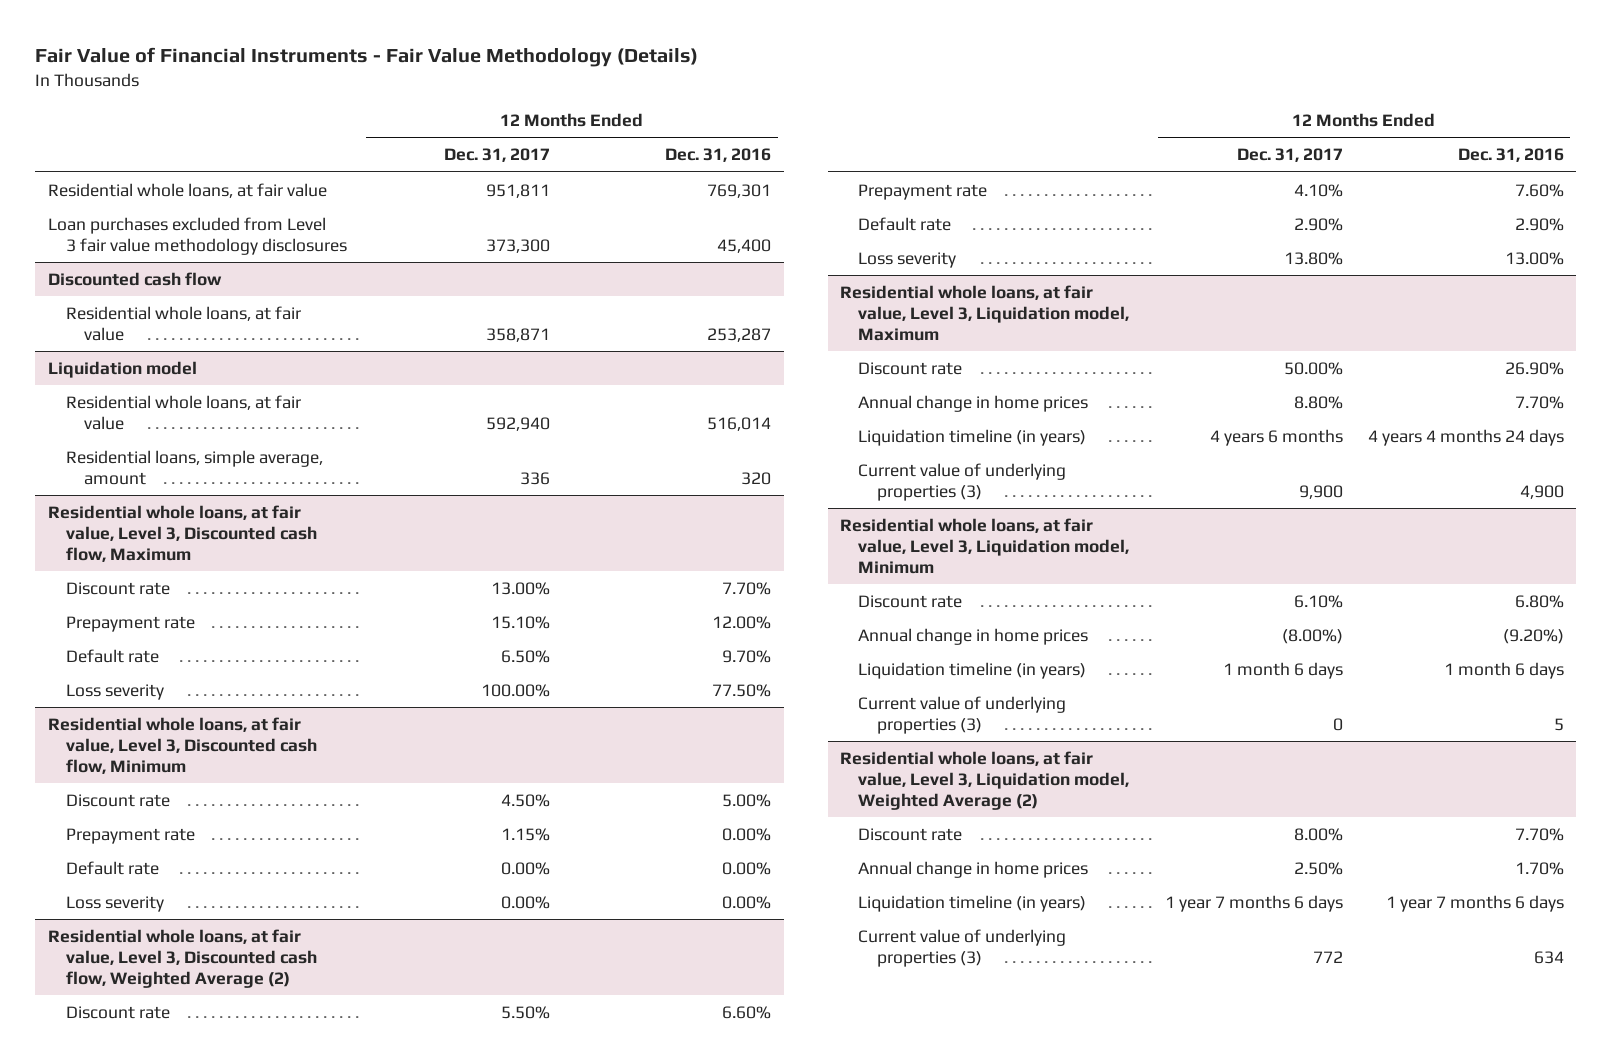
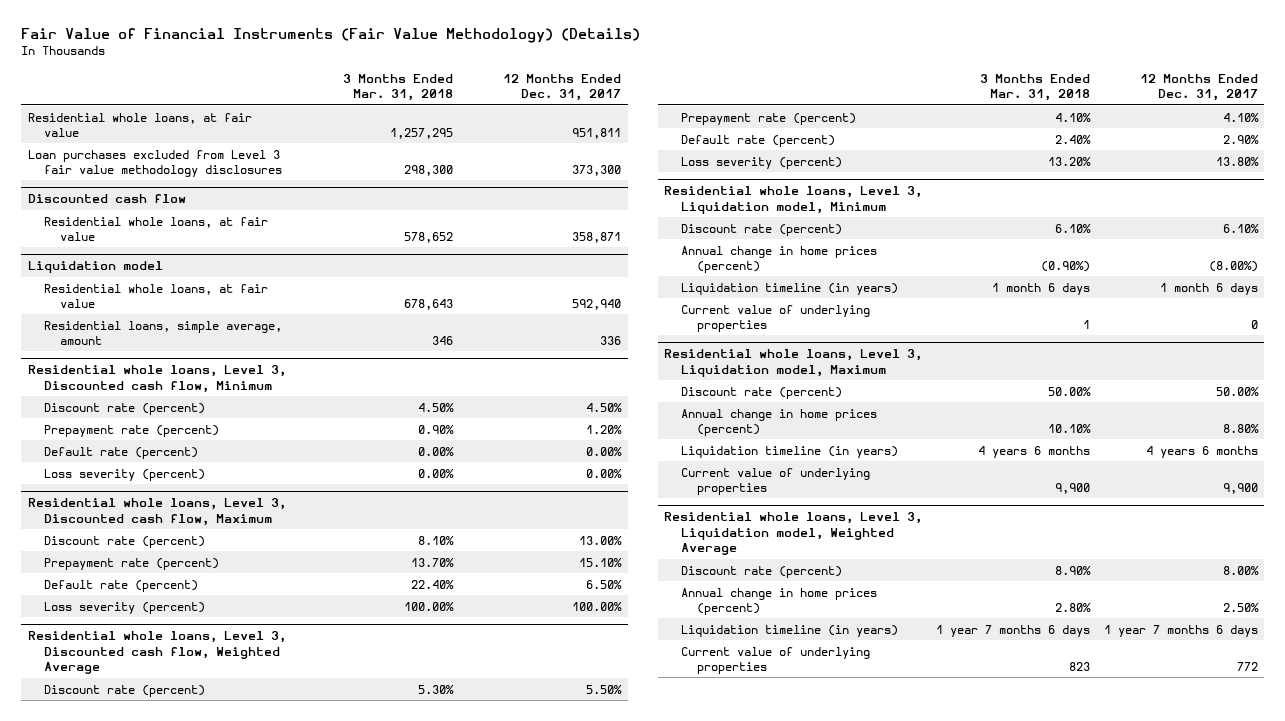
- Fair Value of Financial Instruments - Fair Value Methodology (Details)
+ Fair Value of Financial Instruments (Fair Value Methodology) (Details)
- | 12 Months Ended Dec. 31, 2017 | 12 Months Ended Dec. 31, 2016
+ | 3 Months Ended Mar. 31, 2018 | 12 Months Ended Dec. 31, 2017
- Residential whole loans, at fair value, Level 3, Discounted cash flow, Maximum
- Discount rate | 13.00% | 7.70%
- Prepayment rate | 15.10% | 12.00%
- Default rate | 6.50% | 9.70%
- Loss severity | 100.00% | 77.50%
- Residential whole loans, at fair value, Level 3, Discounted cash flow, Minimum
- Discount rate | 4.50% | 5.00%
- Prepayment rate | 1.15% | 0.00%
- Default rate | 0.00% | 0.00%
- Loss severity | 0.00% | 0.00%
- Residential whole loans, at fair value, Level 3, Discounted cash flow, Weighted Average (2)
- Discount rate | 5.50% | 6.60%
- Prepayment rate | 4.10% | 7.60%
- Default rate | 2.90% | 2.90%
- Loss severity | 13.80% | 13.00%
- Residential whole loans, at fair value, Level 3, Liquidation model, Maximum
- Discount rate | 50.00% | 26.90%
- Annual change in home prices | 8.80% | 7.70%
- Liquidation timeline (in years) | 4 years 6 months | 4 years 4 months 24 days
- Current value of underlying properties (3) | 9,900 | 4,900
- Residential whole loans, at fair value, Level 3, Liquidation model, Minimum
- Discount rate | 6.10% | 6.80%
- Annual change in home prices | (8.00%) | (9.20%)
+ Residential whole loans, Level 3, Discounted cash flow, Minimum
+ Discount rate (percent) | 4.50% | 4.50%
+ Prepayment rate (percent) | 0.90% | 1.20%
+ Default rate (percent) | 0.00% | 0.00%
+ Loss severity (percent) | 0.00% | 0.00%
+ Residential whole loans, Level 3, Discounted cash flow, Maximum
+ Discount rate (percent) | 8.10% | 13.00%
+ Prepayment rate (percent) | 13.70% | 15.10%
+ Default rate (percent) | 22.40% | 6.50%
+ Loss severity (percent) | 100.00% | 100.00%
+ Residential whole loans, Level 3, Discounted cash flow, Weighted Average
+ Discount rate (percent) | 5.30% | 5.50%
+ Prepayment rate (percent) | 4.10% | 4.10%
+ Default rate (percent) | 2.40% | 2.90%
+ Loss severity (percent) | 13.20% | 13.80%
+ Residential whole loans, Level 3, Liquidation model, Minimum
+ Discount rate (percent) | 6.10% | 6.10%
+ Annual change in home prices (percent) | (0.90%) | (8.00%)
- Current value of underlying properties (3) | 0 | 5
- Residential whole loans, at fair value, Level 3, Liquidation model, Weighted Average (2)
- Discount rate | 8.00% | 7.70%
- Annual change in home prices | 2.50% | 1.70%
+ Current value of underlying properties | 1 | 0
+ Residential whole loans, Level 3, Liquidation model, Maximum
+ Discount rate (percent) | 50.00% | 50.00%
+ Annual change in home prices (percent) | 10.10% | 8.80%
+ Liquidation timeline (in years) | 4 years 6 months | 4 years 6 months
+ Current value of underlying properties | 9,900 | 9,900
+ Residential whole loans, Level 3, Liquidation model, Weighted Average
+ Discount rate (percent) | 8.90% | 8.00%
+ Annual change in home prices (percent) | 2.80% | 2.50%
- Current value of underlying properties (3) | 772 | 634
+ Current value of underlying properties | 823 | 772

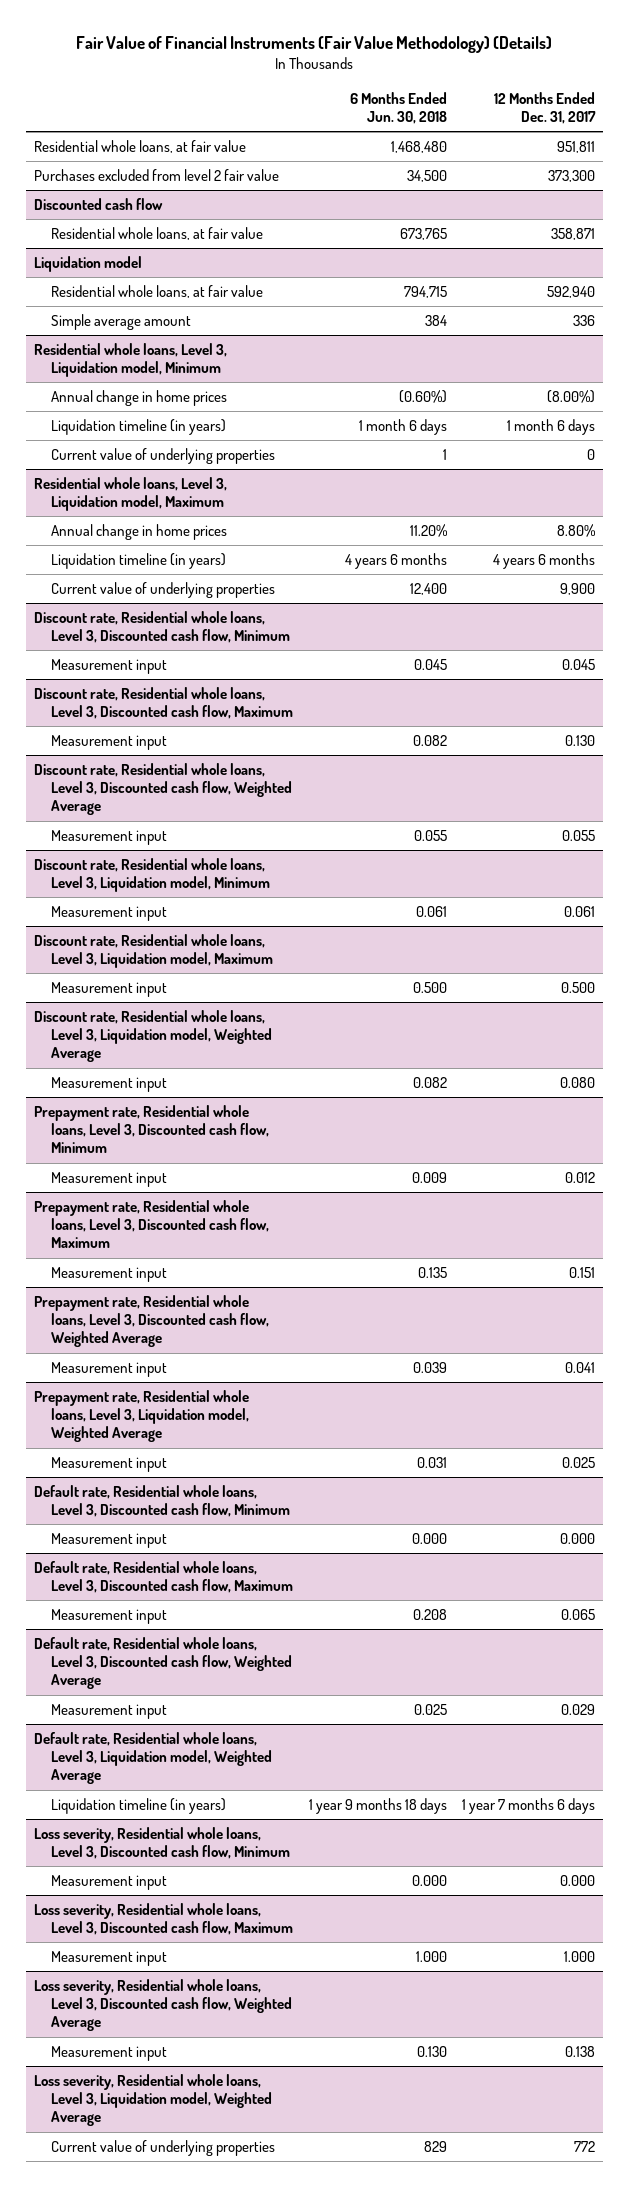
- | 3 Months Ended Mar. 31, 2018 | 12 Months Ended Dec. 31, 2017
+ | 6 Months Ended Jun. 30, 2018 | 12 Months Ended Dec. 31, 2017
- Loan purchases excluded from Level 3 fair value methodology disclosures | 298,300 | 373,300
+ Purchases excluded from level 2 fair value | 34,500 | 373,300
@ Liquidation model
- Residential loans, simple average, amount | 346 | 336
- Residential whole loans, Level 3, Discounted cash flow, Minimum
- Discount rate (percent) | 4.50% | 4.50%
- Prepayment rate (percent) | 0.90% | 1.20%
- Default rate (percent) | 0.00% | 0.00%
- Loss severity (percent) | 0.00% | 0.00%
- Residential whole loans, Level 3, Discounted cash flow, Maximum
- Discount rate (percent) | 8.10% | 13.00%
- Prepayment rate (percent) | 13.70% | 15.10%
- Default rate (percent) | 22.40% | 6.50%
- Loss severity (percent) | 100.00% | 100.00%
- Residential whole loans, Level 3, Discounted cash flow, Weighted Average
- Discount rate (percent) | 5.30% | 5.50%
- Prepayment rate (percent) | 4.10% | 4.10%
- Default rate (percent) | 2.40% | 2.90%
- Loss severity (percent) | 13.20% | 13.80%
@ Liquidation model
+ Simple average amount | 384 | 336
@ Residential whole loans, Level 3, Liquidation model, Minimum
- Discount rate (percent) | 6.10% | 6.10%
- Annual change in home prices (percent) | (0.90%) | (8.00%)
+ Annual change in home prices | (0.60%) | (8.00%)
@ Residential whole loans, Level 3, Liquidation model, Maximum
- Discount rate (percent) | 50.00% | 50.00%
- Annual change in home prices (percent) | 10.10% | 8.80%
+ Annual change in home prices | 11.20% | 8.80%
- Residential whole loans, Level 3, Liquidation model, Weighted Average
- Discount rate (percent) | 8.90% | 8.00%
- Annual change in home prices (percent) | 2.80% | 2.50%
+ Discount rate, Residential whole loans, Level 3, Discounted cash flow, Minimum
+ Measurement input | 0.045 | 0.045
+ Discount rate, Residential whole loans, Level 3, Discounted cash flow, Maximum
+ Measurement input | 0.082 | 0.130
+ Discount rate, Residential whole loans, Level 3, Discounted cash flow, Weighted Average
+ Measurement input | 0.055 | 0.055
+ Discount rate, Residential whole loans, Level 3, Liquidation model, Minimum
+ Measurement input | 0.061 | 0.061
+ Discount rate, Residential whole loans, Level 3, Liquidation model, Maximum
+ Measurement input | 0.500 | 0.500
+ Discount rate, Residential whole loans, Level 3, Liquidation model, Weighted Average
+ Measurement input | 0.082 | 0.080
+ Prepayment rate, Residential whole loans, Level 3, Discounted cash flow, Minimum
+ Measurement input | 0.009 | 0.012
+ Prepayment rate, Residential whole loans, Level 3, Discounted cash flow, Maximum
+ Measurement input | 0.135 | 0.151
+ Prepayment rate, Residential whole loans, Level 3, Discounted cash flow, Weighted Average
+ Measurement input | 0.039 | 0.041
+ Prepayment rate, Residential whole loans, Level 3, Liquidation model, Weighted Average
+ Measurement input | 0.031 | 0.025
+ Default rate, Residential whole loans, Level 3, Discounted cash flow, Minimum
+ Measurement input | 0.000 | 0.000
+ Default rate, Residential whole loans, Level 3, Discounted cash flow, Maximum
+ Measurement input | 0.208 | 0.065
+ Default rate, Residential whole loans, Level 3, Discounted cash flow, Weighted Average
+ Measurement input | 0.025 | 0.029
+ Default rate, Residential whole loans, Level 3, Liquidation model, Weighted Average
+ Loss severity, Residential whole loans, Level 3, Discounted cash flow, Minimum
+ Measurement input | 0.000 | 0.000
+ Loss severity, Residential whole loans, Level 3, Discounted cash flow, Maximum
+ Measurement input | 1.000 | 1.000
+ Loss severity, Residential whole loans, Level 3, Discounted cash flow, Weighted Average
+ Measurement input | 0.130 | 0.138
+ Loss severity, Residential whole loans, Level 3, Liquidation model, Weighted Average

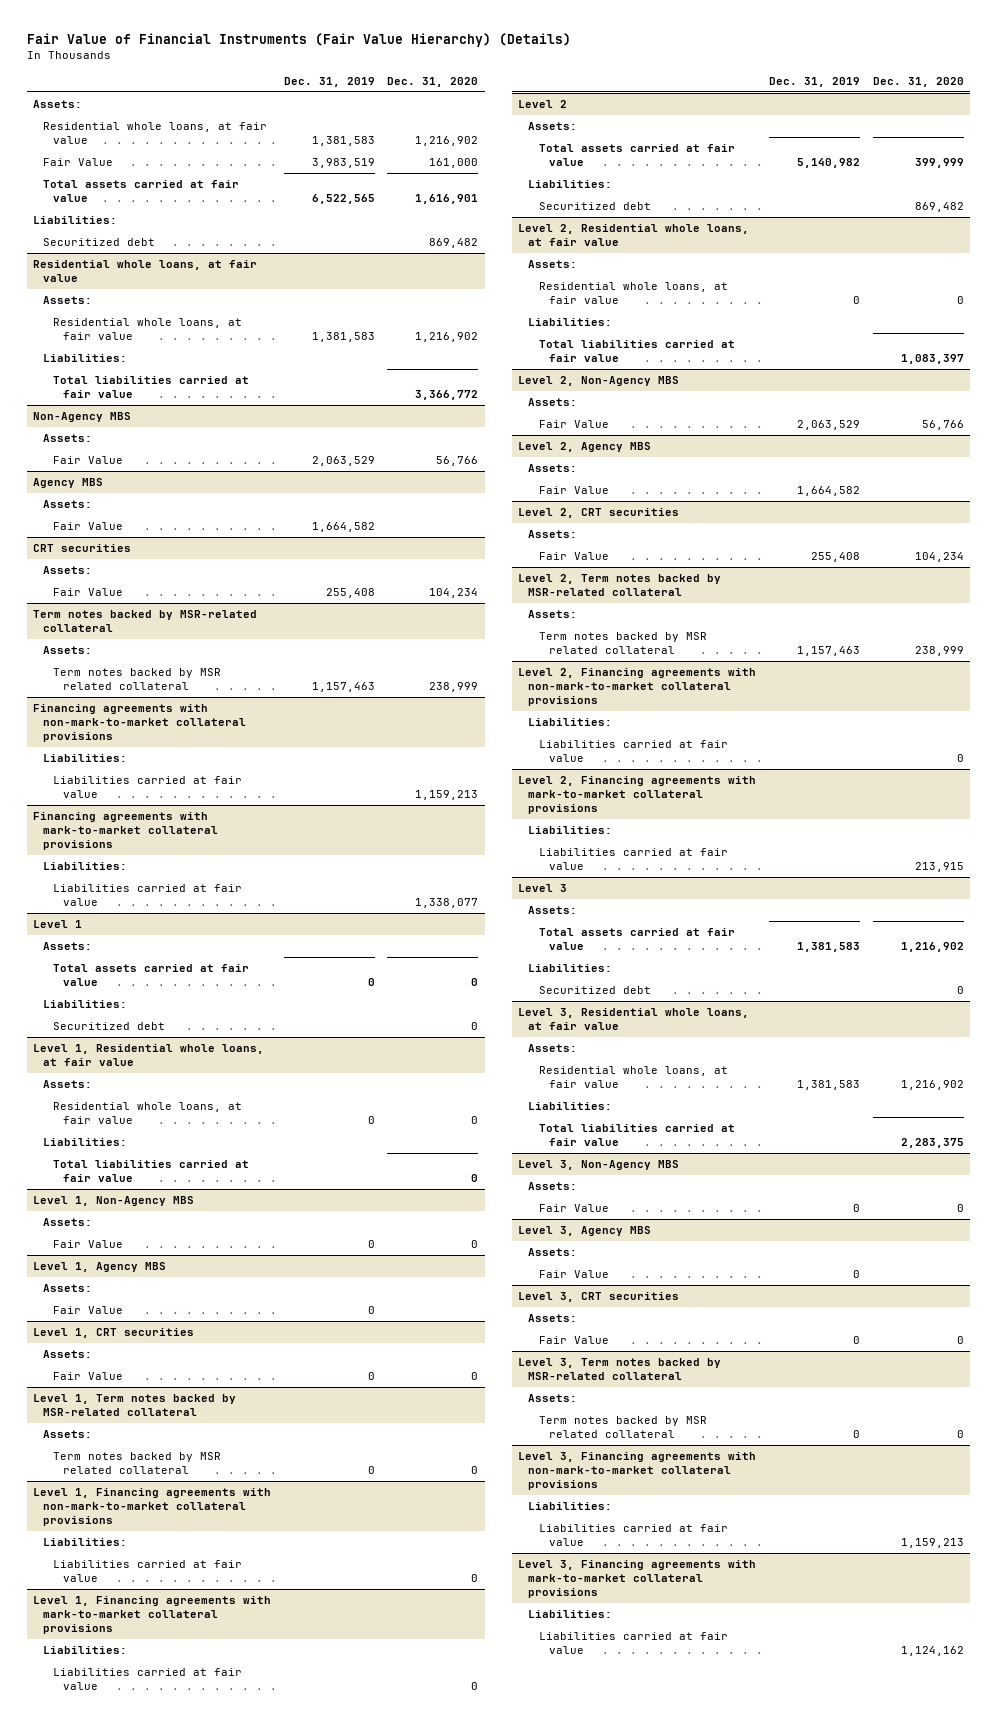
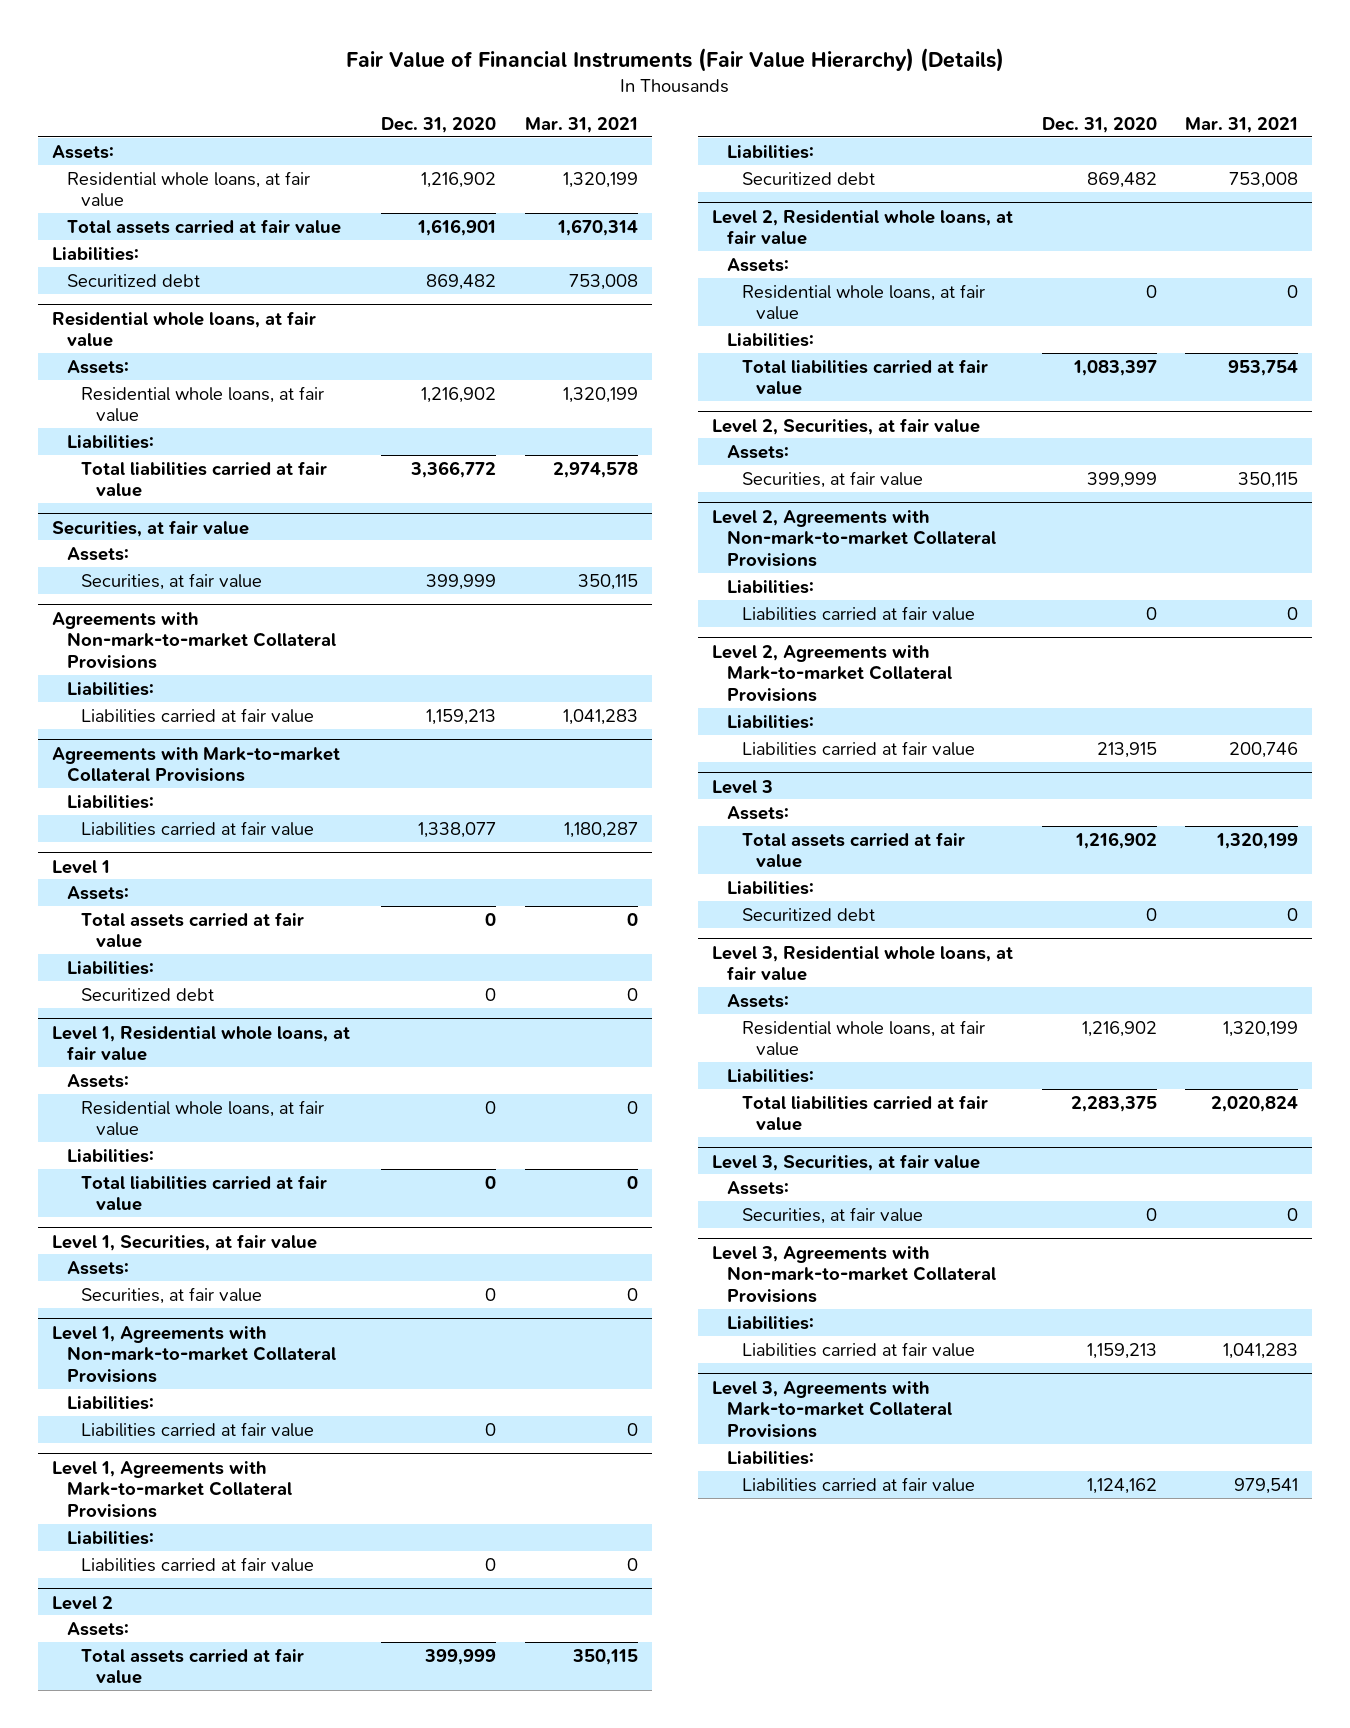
- | Dec. 31, 2019 | Dec. 31, 2020
+ | Dec. 31, 2020 | Mar. 31, 2021
- Fair Value | 3,983,519 | 161,000
- Non-Agency MBS
- Assets:
- Fair Value | 2,063,529 | 56,766
- Agency MBS
- Assets:
- Fair Value | 1,664,582 |
- CRT securities
- Assets:
- Fair Value | 255,408 | 104,234
- Term notes backed by MSR-related collateral
+ Securities, at fair value
- Term notes backed by MSR related collateral | 1,157,463 | 238,999
- Financing agreements with non-mark-to-market collateral provisions
+ Securities, at fair value | 399,999 | 350,115
+ Agreements with Non-mark-to-market Collateral Provisions
- Financing agreements with mark-to-market collateral provisions
+ Agreements with Mark-to-market Collateral Provisions
- Level 1, Non-Agency MBS
- Assets:
- Fair Value | 0 | 0
- Level 1, Agency MBS
- Assets:
- Fair Value | 0 |
- Level 1, CRT securities
- Assets:
- Fair Value | 0 | 0
- Level 1, Term notes backed by MSR-related collateral
+ Level 1, Securities, at fair value
- Term notes backed by MSR related collateral | 0 | 0
- Level 1, Financing agreements with non-mark-to-market collateral provisions
+ Securities, at fair value | 0 | 0
+ Level 1, Agreements with Non-mark-to-market Collateral Provisions
- Level 1, Financing agreements with mark-to-market collateral provisions
+ Level 1, Agreements with Mark-to-market Collateral Provisions
- Level 2, Non-Agency MBS
- Assets:
- Fair Value | 2,063,529 | 56,766
- Level 2, Agency MBS
- Assets:
- Fair Value | 1,664,582 |
- Level 2, CRT securities
- Assets:
- Fair Value | 255,408 | 104,234
- Level 2, Term notes backed by MSR-related collateral
+ Level 2, Securities, at fair value
- Term notes backed by MSR related collateral | 1,157,463 | 238,999
- Level 2, Financing agreements with non-mark-to-market collateral provisions
+ Securities, at fair value | 399,999 | 350,115
+ Level 2, Agreements with Non-mark-to-market Collateral Provisions
- Level 2, Financing agreements with mark-to-market collateral provisions
+ Level 2, Agreements with Mark-to-market Collateral Provisions
- Level 3, Non-Agency MBS
- Assets:
- Fair Value | 0 | 0
- Level 3, Agency MBS
- Assets:
- Fair Value | 0 |
- Level 3, CRT securities
- Assets:
- Fair Value | 0 | 0
- Level 3, Term notes backed by MSR-related collateral
+ Level 3, Securities, at fair value
- Term notes backed by MSR related collateral | 0 | 0
- Level 3, Financing agreements with non-mark-to-market collateral provisions
+ Securities, at fair value | 0 | 0
+ Level 3, Agreements with Non-mark-to-market Collateral Provisions
- Level 3, Financing agreements with mark-to-market collateral provisions
+ Level 3, Agreements with Mark-to-market Collateral Provisions

